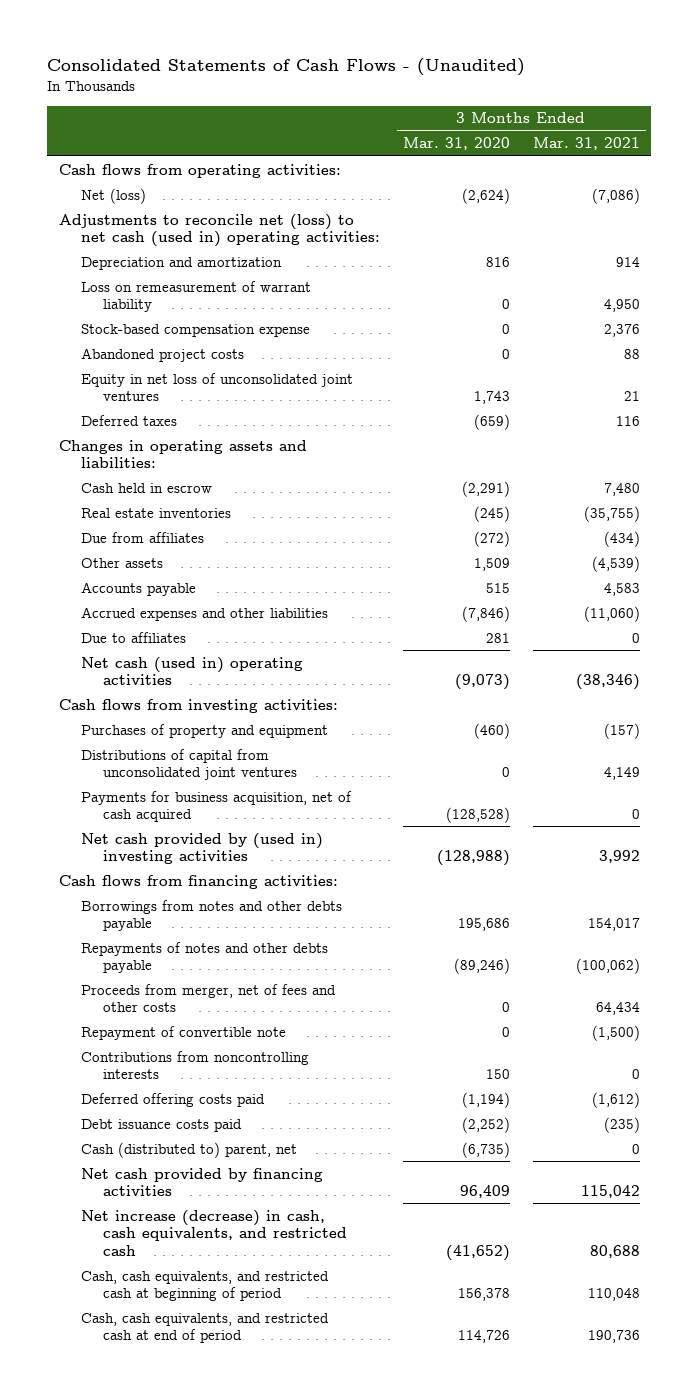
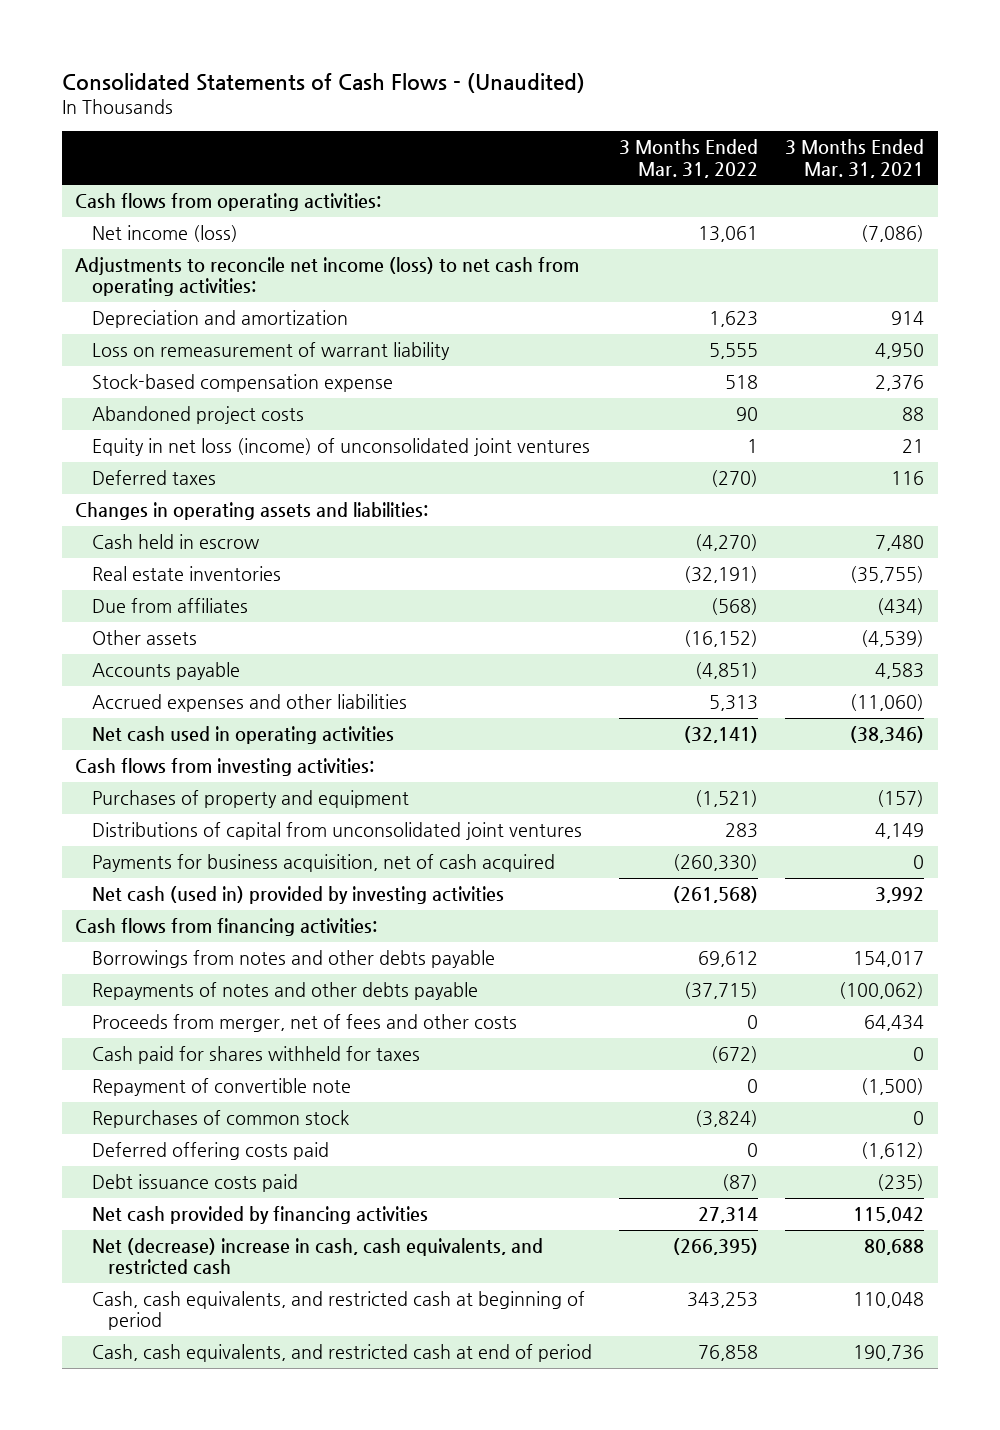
- | 3 Months Ended Mar. 31, 2020 | 3 Months Ended Mar. 31, 2021
+ | 3 Months Ended Mar. 31, 2022 | 3 Months Ended Mar. 31, 2021
- Net (loss) | (2,624) | (7,086)
- Adjustments to reconcile net (loss) to net cash (used in) operating activities:
+ Net income (loss) | 13,061 | (7,086)
+ Adjustments to reconcile net income (loss) to net cash from operating activities:
- Equity in net loss of unconsolidated joint ventures | 1,743 | 21
+ Equity in net loss (income) of unconsolidated joint ventures | 1 | 21
- Due to affiliates | 281 | 0
- Net cash (used in) operating activities | (9,073) | (38,346)
+ Net cash used in operating activities | (32,141) | (38,346)
- Net cash provided by (used in) investing activities | (128,988) | 3,992
+ Net cash (used in) provided by investing activities | (261,568) | 3,992
+ Cash paid for shares withheld for taxes | (672) | 0
- Contributions from noncontrolling interests | 150 | 0
+ Repurchases of common stock | (3,824) | 0
- Cash (distributed to) parent, net | (6,735) | 0
- Net increase (decrease) in cash, cash equivalents, and restricted cash | (41,652) | 80,688
+ Net (decrease) increase in cash, cash equivalents, and restricted cash | (266,395) | 80,688

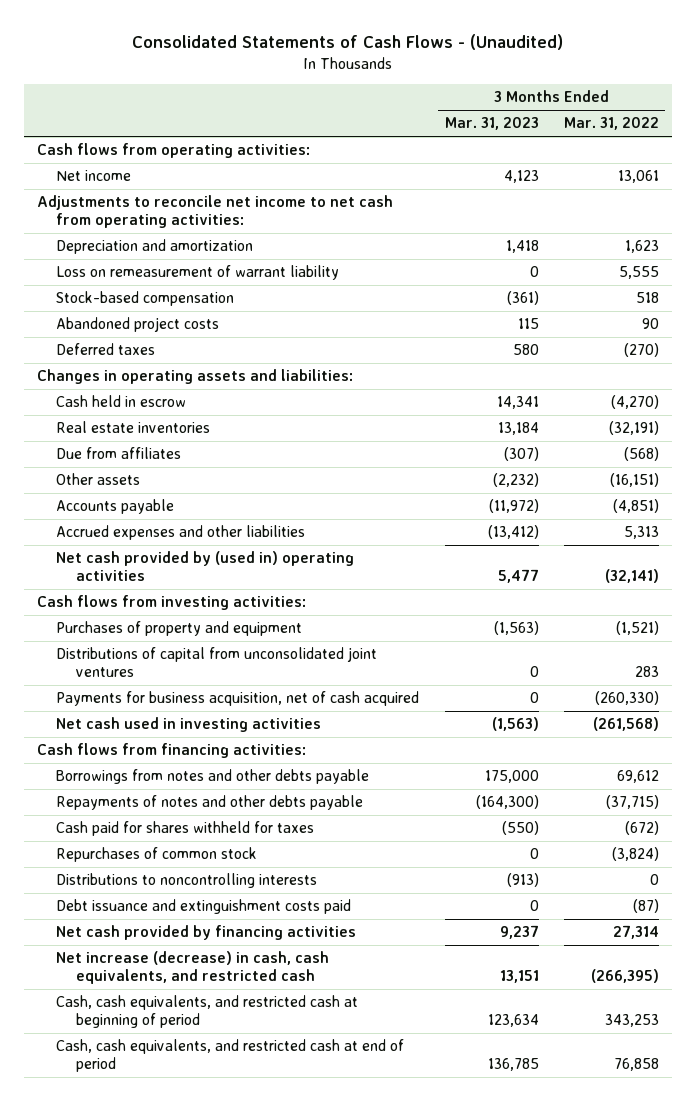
- | 3 Months Ended Mar. 31, 2022 | 3 Months Ended Mar. 31, 2021
+ | 3 Months Ended Mar. 31, 2023 | 3 Months Ended Mar. 31, 2022
- Net income (loss) | 13,061 | (7,086)
- Adjustments to reconcile net income (loss) to net cash from operating activities:
+ Net income | 4,123 | 13,061
+ Adjustments to reconcile net income to net cash from operating activities:
- Stock-based compensation expense | 518 | 2,376
+ Stock-based compensation | (361) | 518
- Equity in net loss (income) of unconsolidated joint ventures | 1 | 21
- Other assets | (16,152) | (4,539)
+ Other assets | (2,232) | (16,151)
- Net cash used in operating activities | (32,141) | (38,346)
+ Net cash provided by (used in) operating activities | 5,477 | (32,141)
- Net cash (used in) provided by investing activities | (261,568) | 3,992
+ Net cash used in investing activities | (1,563) | (261,568)
- Proceeds from merger, net of fees and other costs | 0 | 64,434
- Repayment of convertible note | 0 | (1,500)
- Deferred offering costs paid | 0 | (1,612)
- Debt issuance costs paid | (87) | (235)
+ Distributions to noncontrolling interests | (913) | 0
+ Debt issuance and extinguishment costs paid | 0 | (87)
- Net (decrease) increase in cash, cash equivalents, and restricted cash | (266,395) | 80,688
+ Net increase (decrease) in cash, cash equivalents, and restricted cash | 13,151 | (266,395)

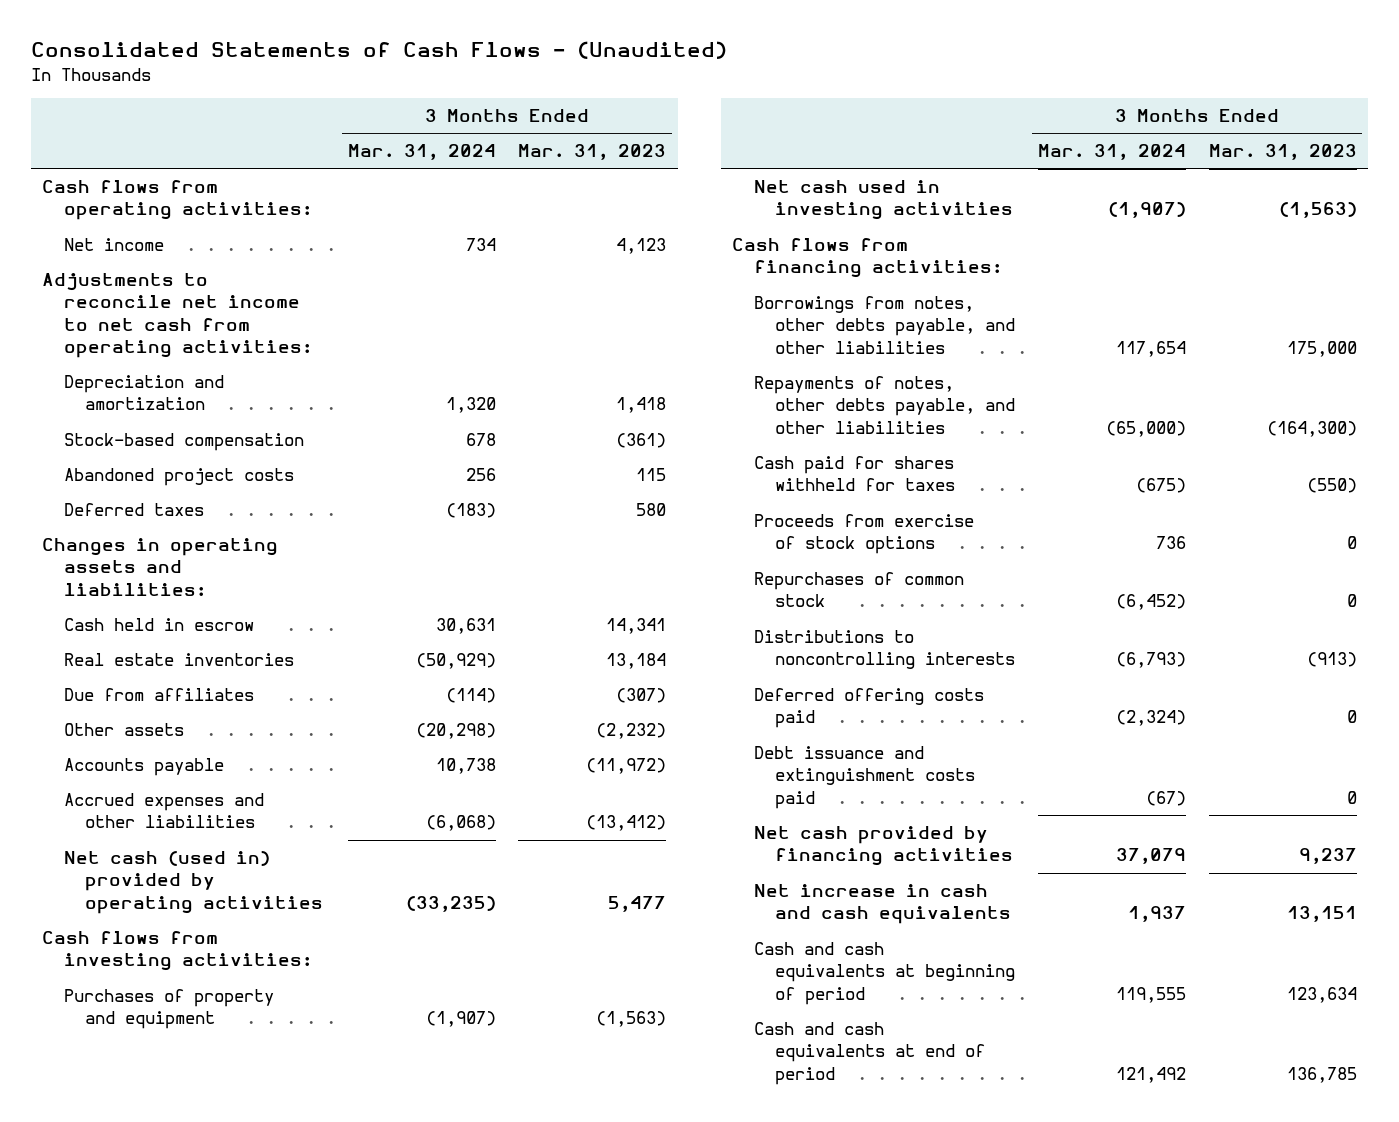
- | 3 Months Ended Mar. 31, 2023 | 3 Months Ended Mar. 31, 2022
+ | 3 Months Ended Mar. 31, 2024 | 3 Months Ended Mar. 31, 2023
- Loss on remeasurement of warrant liability | 0 | 5,555
- Net cash provided by (used in) operating activities | 5,477 | (32,141)
+ Net cash (used in) provided by operating activities | (33,235) | 5,477
- Distributions of capital from unconsolidated joint ventures | 0 | 283
- Payments for business acquisition, net of cash acquired | 0 | (260,330)
- Borrowings from notes and other debts payable | 175,000 | 69,612
- Repayments of notes and other debts payable | (164,300) | (37,715)
+ Borrowings from notes, other debts payable, and other liabilities | 117,654 | 175,000
+ Repayments of notes, other debts payable, and other liabilities | (65,000) | (164,300)
+ Proceeds from exercise of stock options | 736 | 0
+ Deferred offering costs paid | (2,324) | 0
- Net increase (decrease) in cash, cash equivalents, and restricted cash | 13,151 | (266,395)
- Cash, cash equivalents, and restricted cash at beginning of period | 123,634 | 343,253
- Cash, cash equivalents, and restricted cash at end of period | 136,785 | 76,858
+ Net increase in cash and cash equivalents | 1,937 | 13,151
+ Cash and cash equivalents at beginning of period | 119,555 | 123,634
+ Cash and cash equivalents at end of period | 121,492 | 136,785

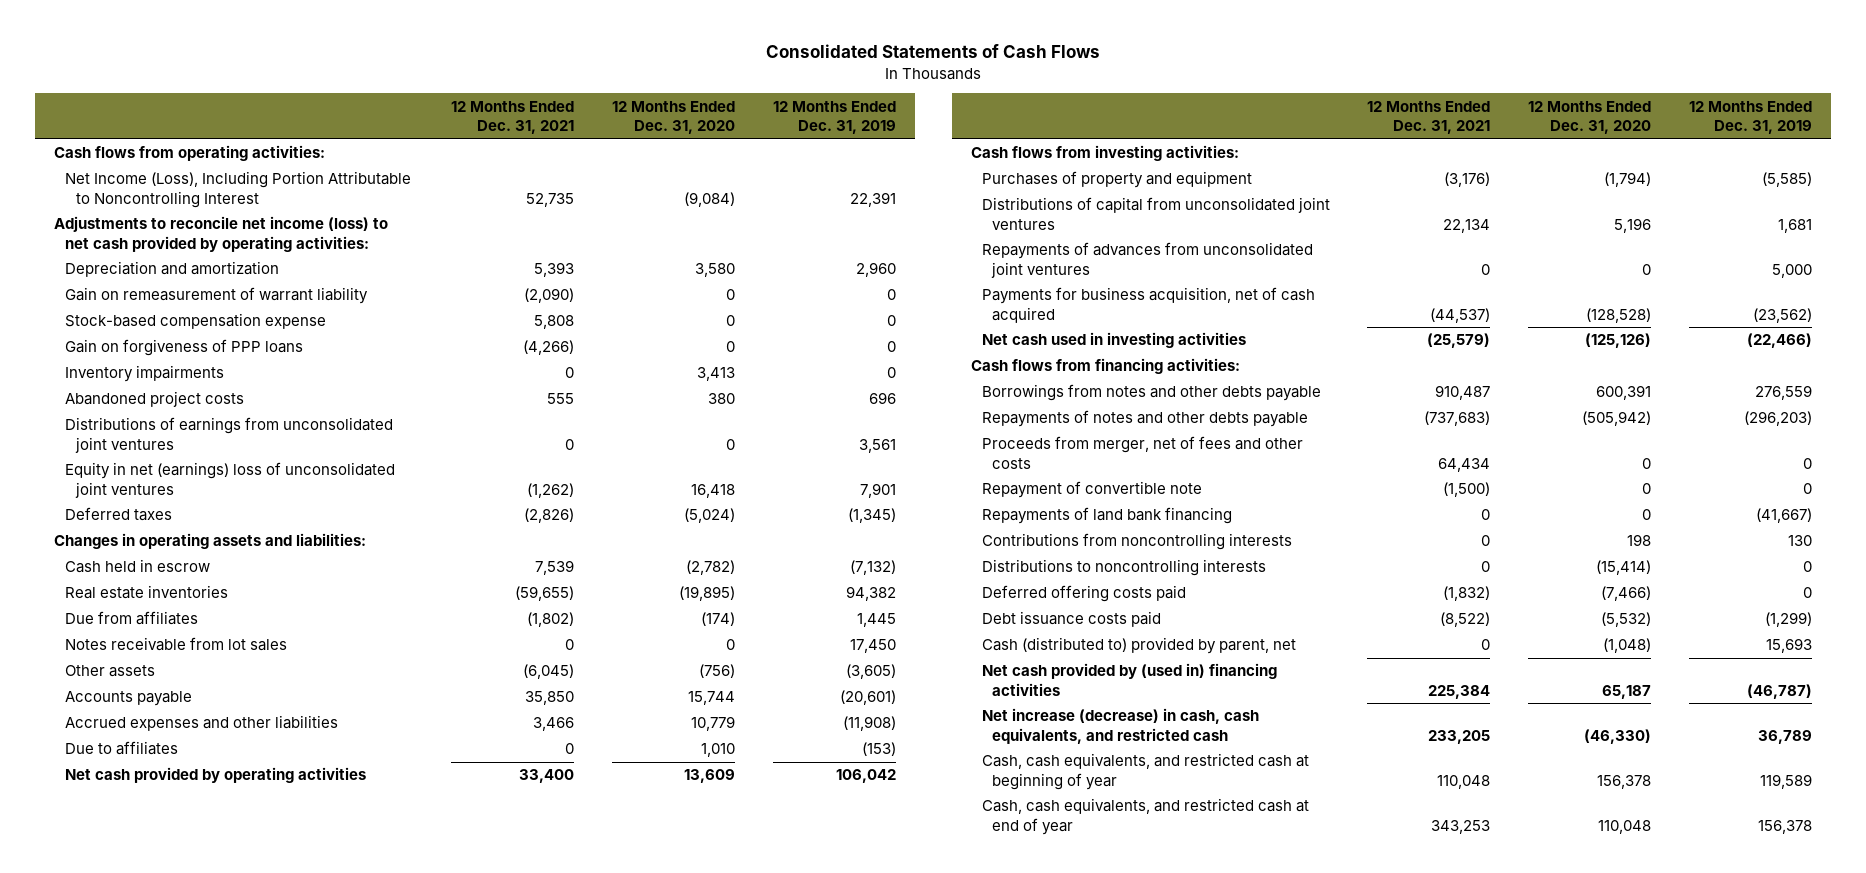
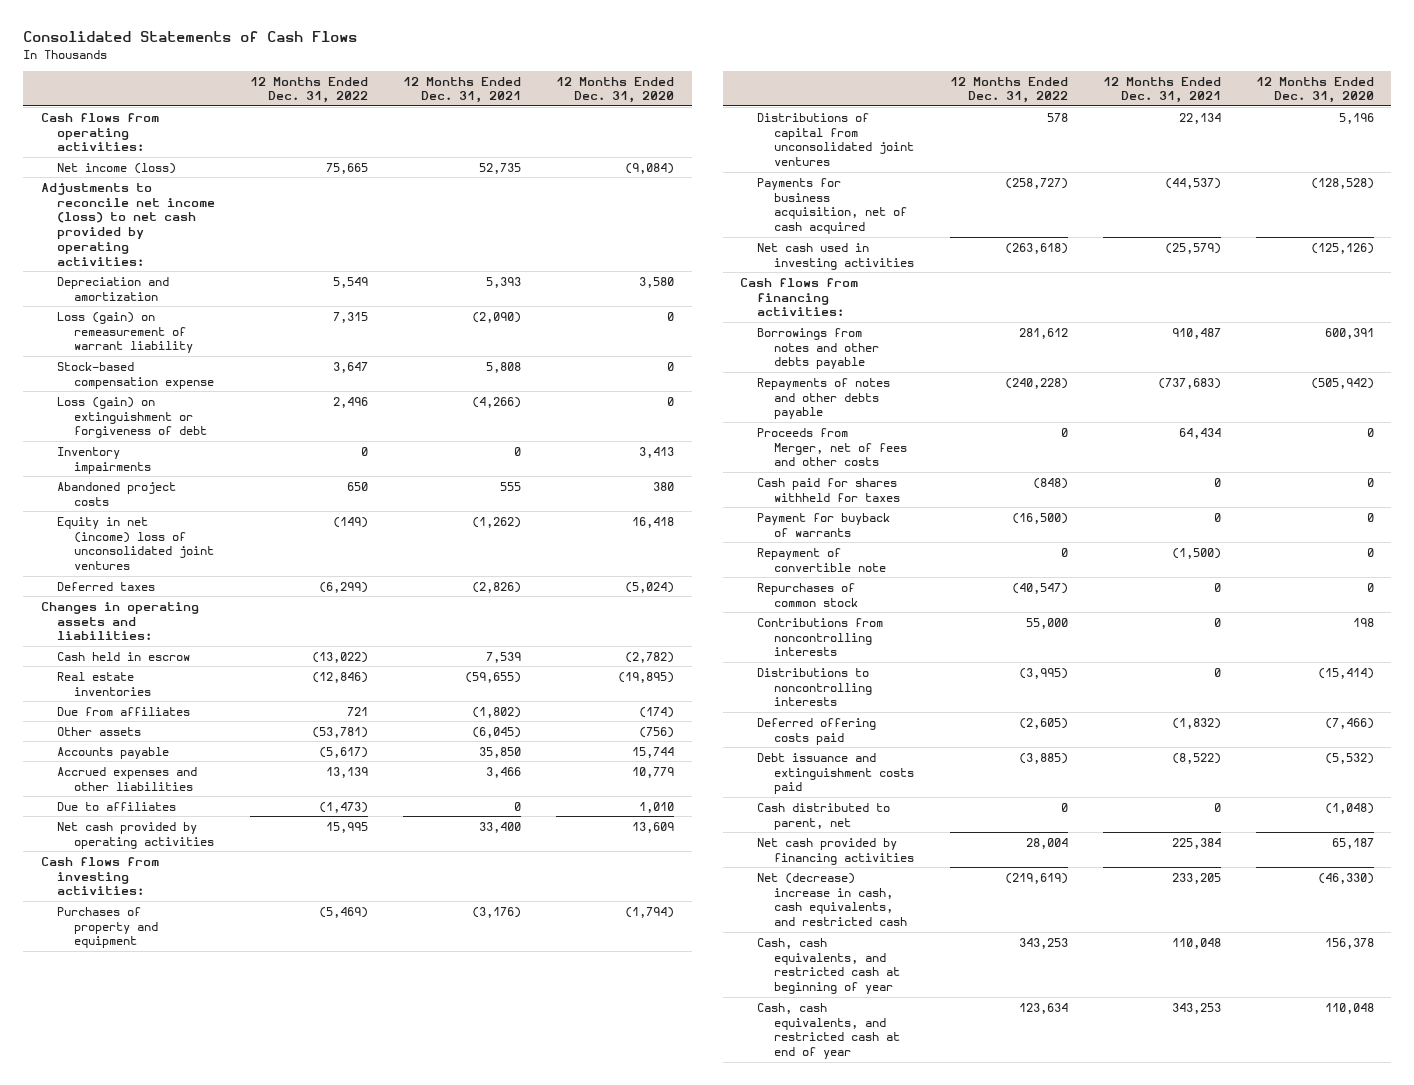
- | 12 Months Ended Dec. 31, 2021 | 12 Months Ended Dec. 31, 2020 | 12 Months Ended Dec. 31, 2019
+ | 12 Months Ended Dec. 31, 2022 | 12 Months Ended Dec. 31, 2021 | 12 Months Ended Dec. 31, 2020
- Net Income (Loss), Including Portion Attributable to Noncontrolling Interest | 52,735 | (9,084) | 22,391
+ Net income (loss) | 75,665 | 52,735 | (9,084)
- Gain on remeasurement of warrant liability | (2,090) | 0 | 0
+ Loss (gain) on remeasurement of warrant liability | 7,315 | (2,090) | 0
- Gain on forgiveness of PPP loans | (4,266) | 0 | 0
+ Loss (gain) on extinguishment or forgiveness of debt | 2,496 | (4,266) | 0
- Distributions of earnings from unconsolidated joint ventures | 0 | 0 | 3,561
- Equity in net (earnings) loss of unconsolidated joint ventures | (1,262) | 16,418 | 7,901
+ Equity in net (income) loss of unconsolidated joint ventures | (149) | (1,262) | 16,418
- Notes receivable from lot sales | 0 | 0 | 17,450
- Repayments of advances from unconsolidated joint ventures | 0 | 0 | 5,000
- Proceeds from merger, net of fees and other costs | 64,434 | 0 | 0
+ Proceeds from Merger, net of fees and other costs | 0 | 64,434 | 0
+ Cash paid for shares withheld for taxes | (848) | 0 | 0
+ Payment for buyback of warrants | (16,500) | 0 | 0
- Repayments of land bank financing | 0 | 0 | (41,667)
+ Repurchases of common stock | (40,547) | 0 | 0
- Debt issuance costs paid | (8,522) | (5,532) | (1,299)
- Cash (distributed to) provided by parent, net | 0 | (1,048) | 15,693
- Net cash provided by (used in) financing activities | 225,384 | 65,187 | (46,787)
- Net increase (decrease) in cash, cash equivalents, and restricted cash | 233,205 | (46,330) | 36,789
+ Debt issuance and extinguishment costs paid | (3,885) | (8,522) | (5,532)
+ Cash distributed to parent, net | 0 | 0 | (1,048)
+ Net cash provided by financing activities | 28,004 | 225,384 | 65,187
+ Net (decrease) increase in cash, cash equivalents, and restricted cash | (219,619) | 233,205 | (46,330)

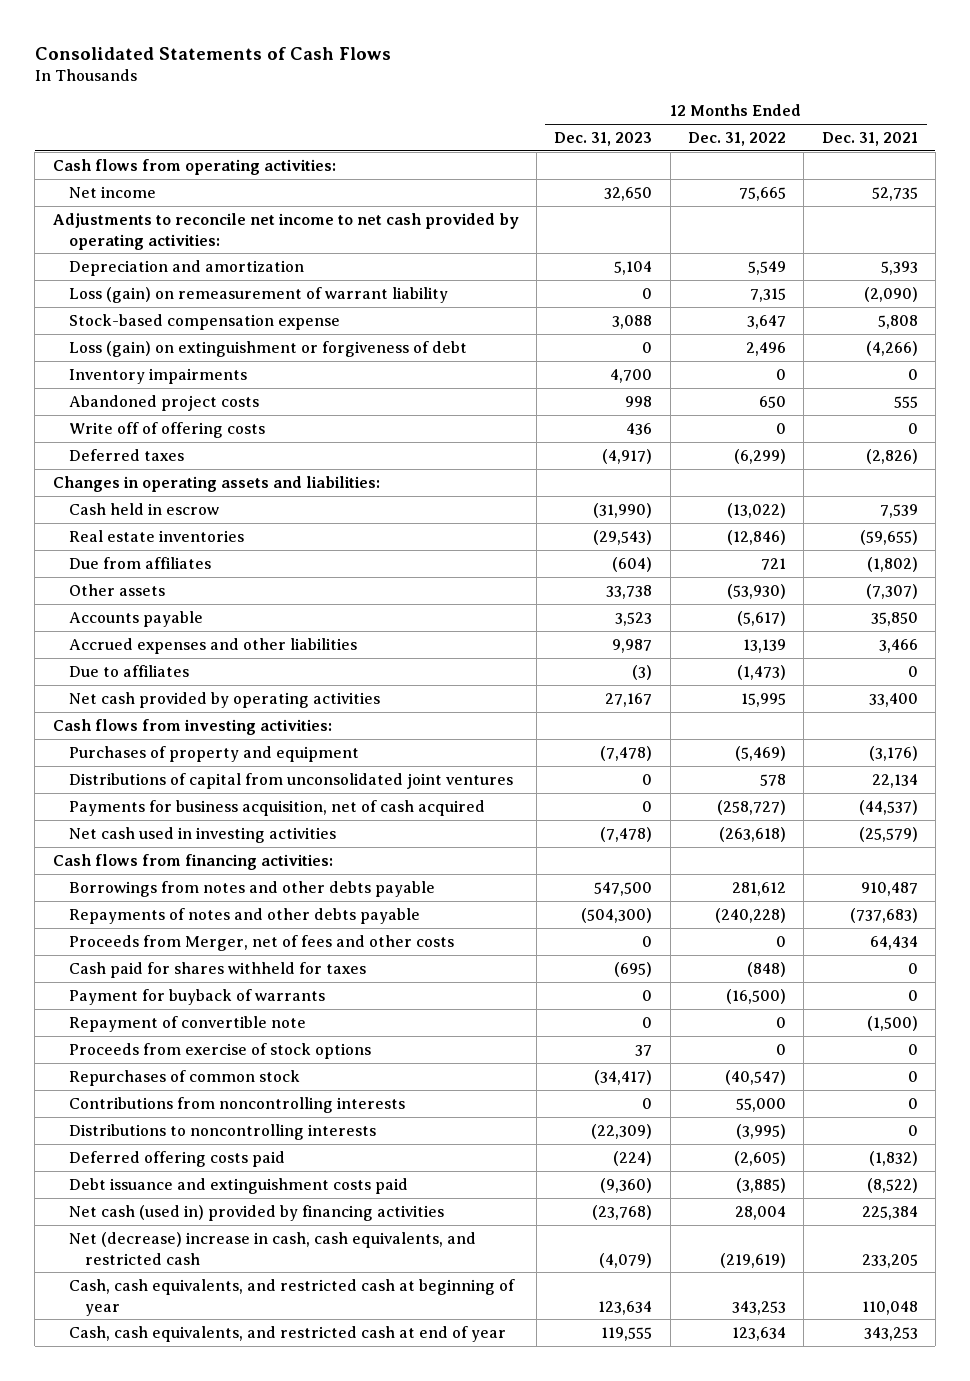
- | 12 Months Ended Dec. 31, 2022 | 12 Months Ended Dec. 31, 2021 | 12 Months Ended Dec. 31, 2020
+ | 12 Months Ended Dec. 31, 2023 | 12 Months Ended Dec. 31, 2022 | 12 Months Ended Dec. 31, 2021
- Net income (loss) | 75,665 | 52,735 | (9,084)
- Adjustments to reconcile net income (loss) to net cash provided by operating activities:
+ Net income | 32,650 | 75,665 | 52,735
+ Adjustments to reconcile net income to net cash provided by operating activities:
- Equity in net (income) loss of unconsolidated joint ventures | (149) | (1,262) | 16,418
+ Write off of offering costs | 436 | 0 | 0
- Other assets | (53,781) | (6,045) | (756)
+ Other assets | 33,738 | (53,930) | (7,307)
+ Proceeds from exercise of stock options | 37 | 0 | 0
- Cash distributed to parent, net | 0 | 0 | (1,048)
- Net cash provided by financing activities | 28,004 | 225,384 | 65,187
+ Net cash (used in) provided by financing activities | (23,768) | 28,004 | 225,384

